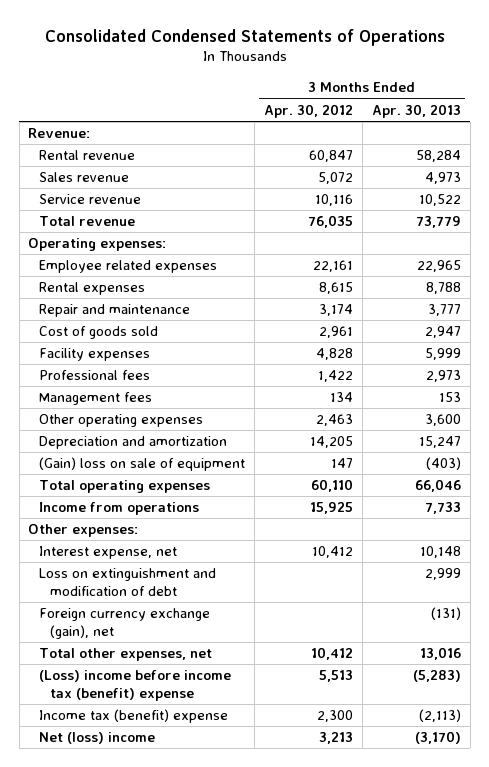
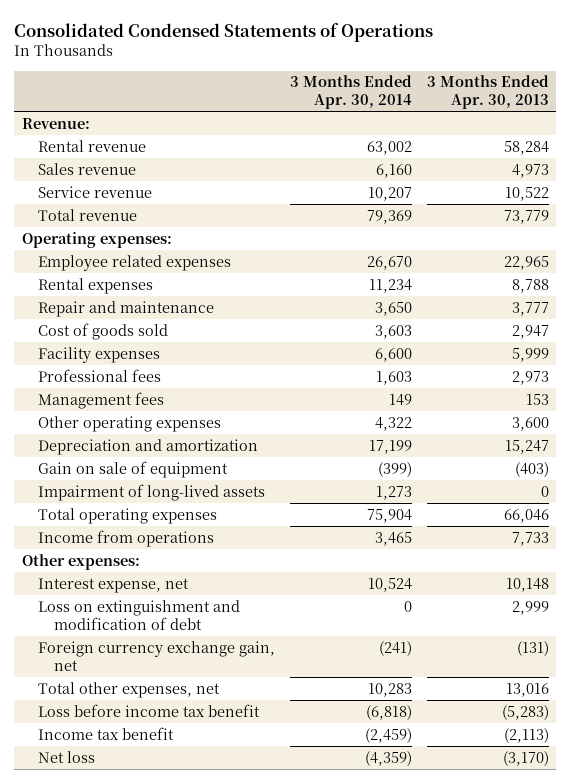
- | 3 Months Ended Apr. 30, 2012 | 3 Months Ended Apr. 30, 2013
+ | 3 Months Ended Apr. 30, 2014 | 3 Months Ended Apr. 30, 2013
- (Gain) loss on sale of equipment | 147 | (403)
+ Gain on sale of equipment | (399) | (403)
+ Impairment of long-lived assets | 1,273 | 0
- Foreign currency exchange (gain), net | | (131)
+ Foreign currency exchange gain, net | (241) | (131)
- (Loss) income before income tax (benefit) expense | 5,513 | (5,283)
- Income tax (benefit) expense | 2,300 | (2,113)
- Net (loss) income | 3,213 | (3,170)
+ Loss before income tax benefit | (6,818) | (5,283)
+ Income tax benefit | (2,459) | (2,113)
+ Net loss | (4,359) | (3,170)

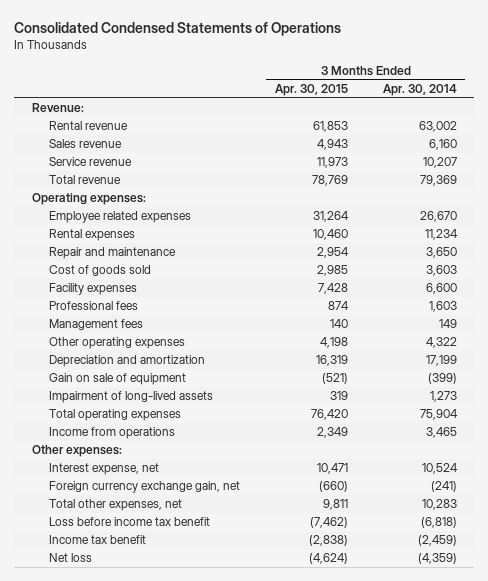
- | 3 Months Ended Apr. 30, 2014 | 3 Months Ended Apr. 30, 2013
+ | 3 Months Ended Apr. 30, 2015 | 3 Months Ended Apr. 30, 2014
- Loss on extinguishment and modification of debt | 0 | 2,999

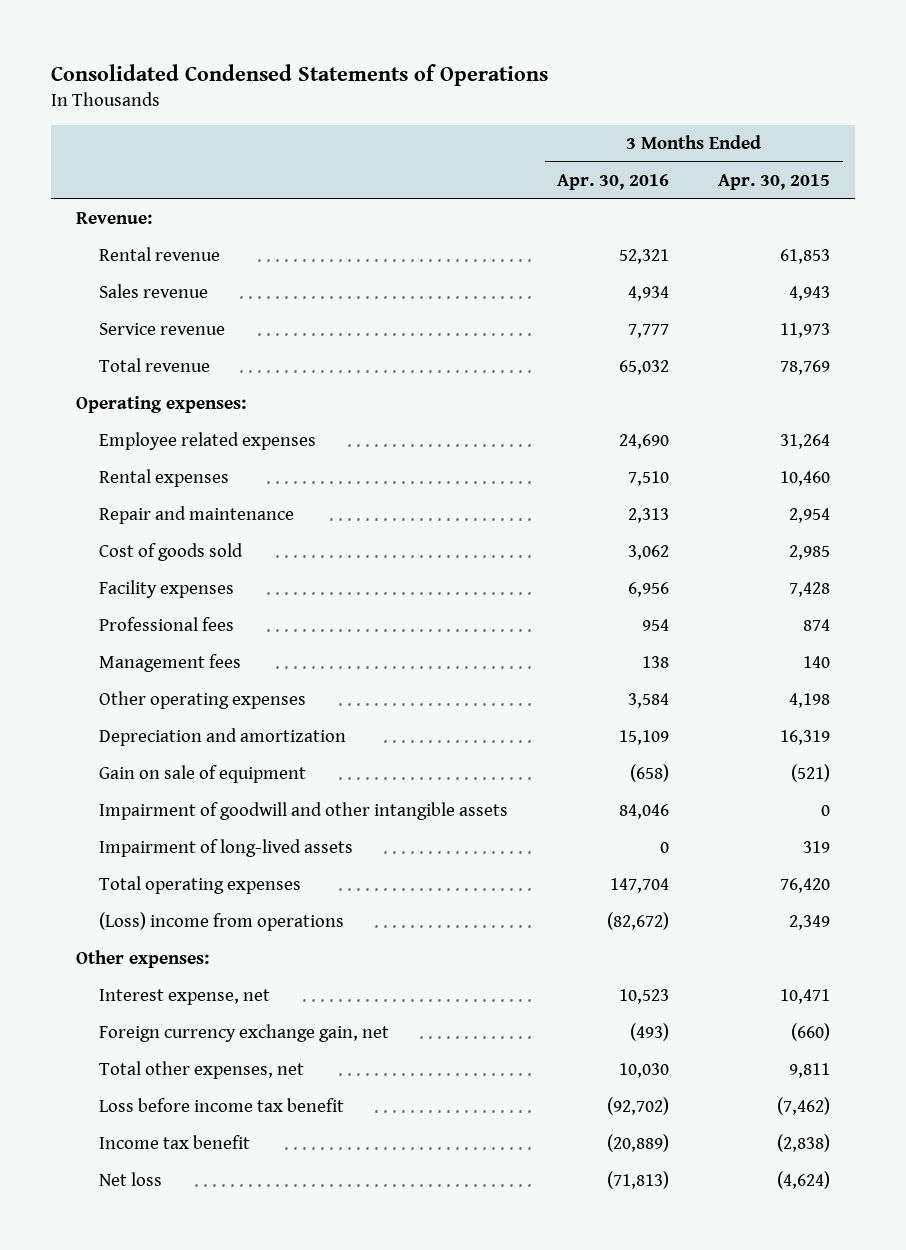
- | 3 Months Ended Apr. 30, 2015 | 3 Months Ended Apr. 30, 2014
+ | 3 Months Ended Apr. 30, 2016 | 3 Months Ended Apr. 30, 2015
+ Impairment of goodwill and other intangible assets | 84,046 | 0
- Income from operations | 2,349 | 3,465
+ (Loss) income from operations | (82,672) | 2,349

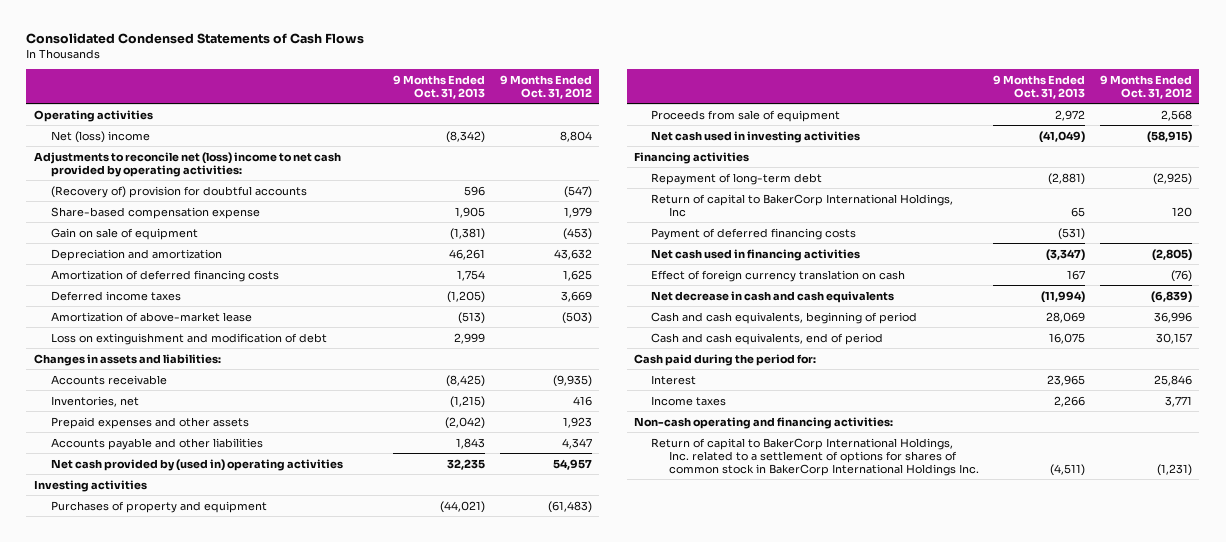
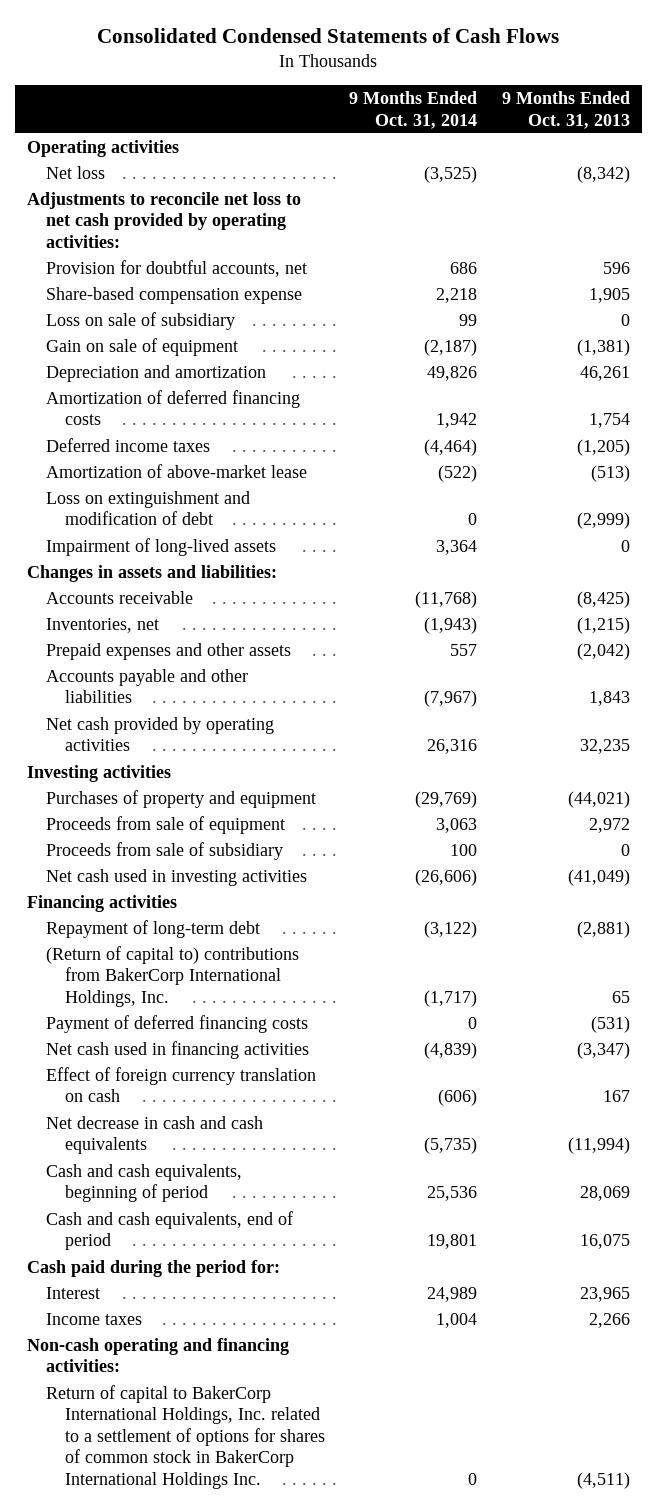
- | 9 Months Ended Oct. 31, 2013 | 9 Months Ended Oct. 31, 2012
+ | 9 Months Ended Oct. 31, 2014 | 9 Months Ended Oct. 31, 2013
- Net (loss) income | (8,342) | 8,804
- Adjustments to reconcile net (loss) income to net cash provided by operating activities:
- (Recovery of) provision for doubtful accounts | 596 | (547)
+ Net loss | (3,525) | (8,342)
+ Adjustments to reconcile net loss to net cash provided by operating activities:
+ Provision for doubtful accounts, net | 686 | 596
+ Loss on sale of subsidiary | 99 | 0
- Loss on extinguishment and modification of debt | 2,999 |
+ Loss on extinguishment and modification of debt | 0 | (2,999)
+ Impairment of long-lived assets | 3,364 | 0
- Net cash provided by (used in) operating activities | 32,235 | 54,957
+ Net cash provided by operating activities | 26,316 | 32,235
+ Proceeds from sale of subsidiary | 100 | 0
- Return of capital to BakerCorp International Holdings, Inc | 65 | 120
+ (Return of capital to) contributions from BakerCorp International Holdings, Inc. | (1,717) | 65

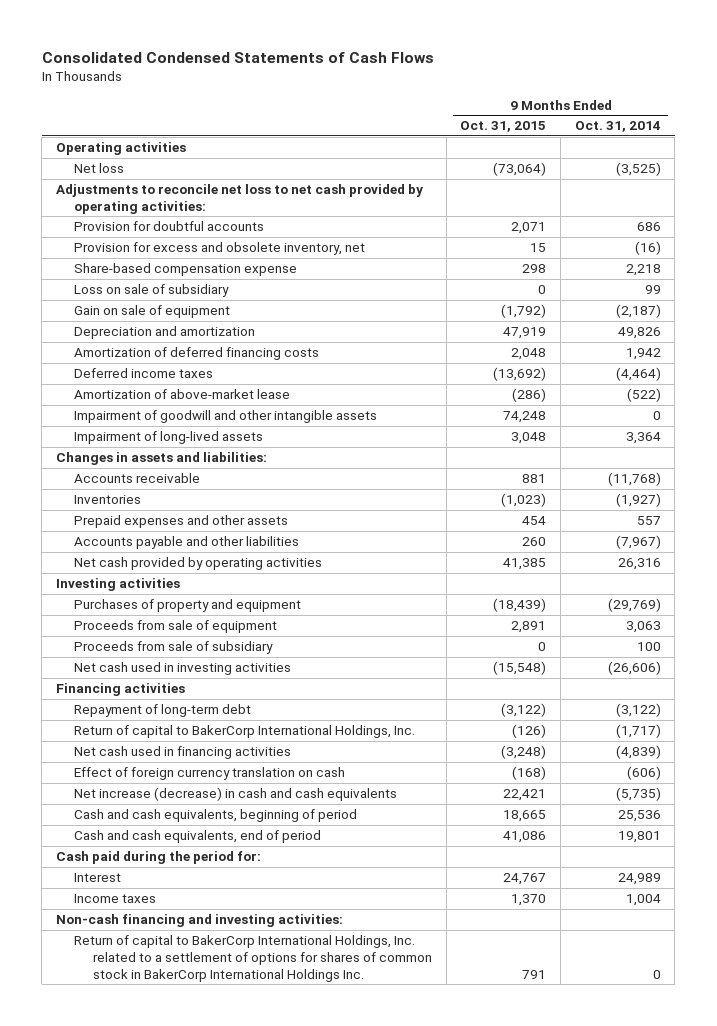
- | 9 Months Ended Oct. 31, 2014 | 9 Months Ended Oct. 31, 2013
+ | 9 Months Ended Oct. 31, 2015 | 9 Months Ended Oct. 31, 2014
- Provision for doubtful accounts, net | 686 | 596
+ Provision for doubtful accounts | 2,071 | 686
+ Provision for excess and obsolete inventory, net | 15 | (16)
- Loss on extinguishment and modification of debt | 0 | (2,999)
+ Impairment of goodwill and other intangible assets | 74,248 | 0
- Inventories, net | (1,943) | (1,215)
+ Inventories | (1,023) | (1,927)
- (Return of capital to) contributions from BakerCorp International Holdings, Inc. | (1,717) | 65
- Payment of deferred financing costs | 0 | (531)
+ Return of capital to BakerCorp International Holdings, Inc. | (126) | (1,717)
- Net decrease in cash and cash equivalents | (5,735) | (11,994)
+ Net increase (decrease) in cash and cash equivalents | 22,421 | (5,735)
- Non-cash operating and financing activities:
+ Non-cash financing and investing activities:

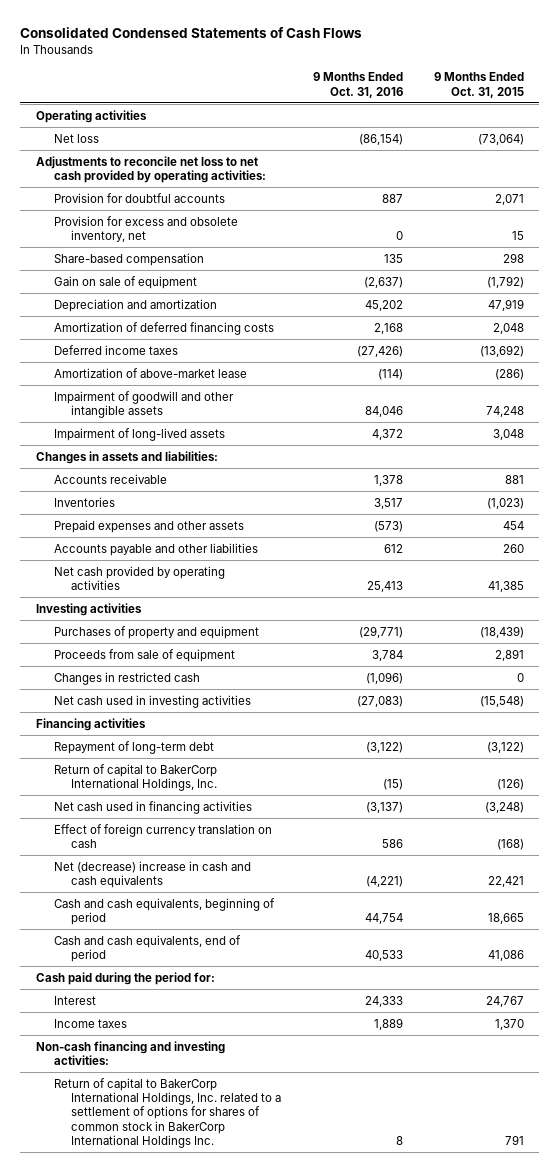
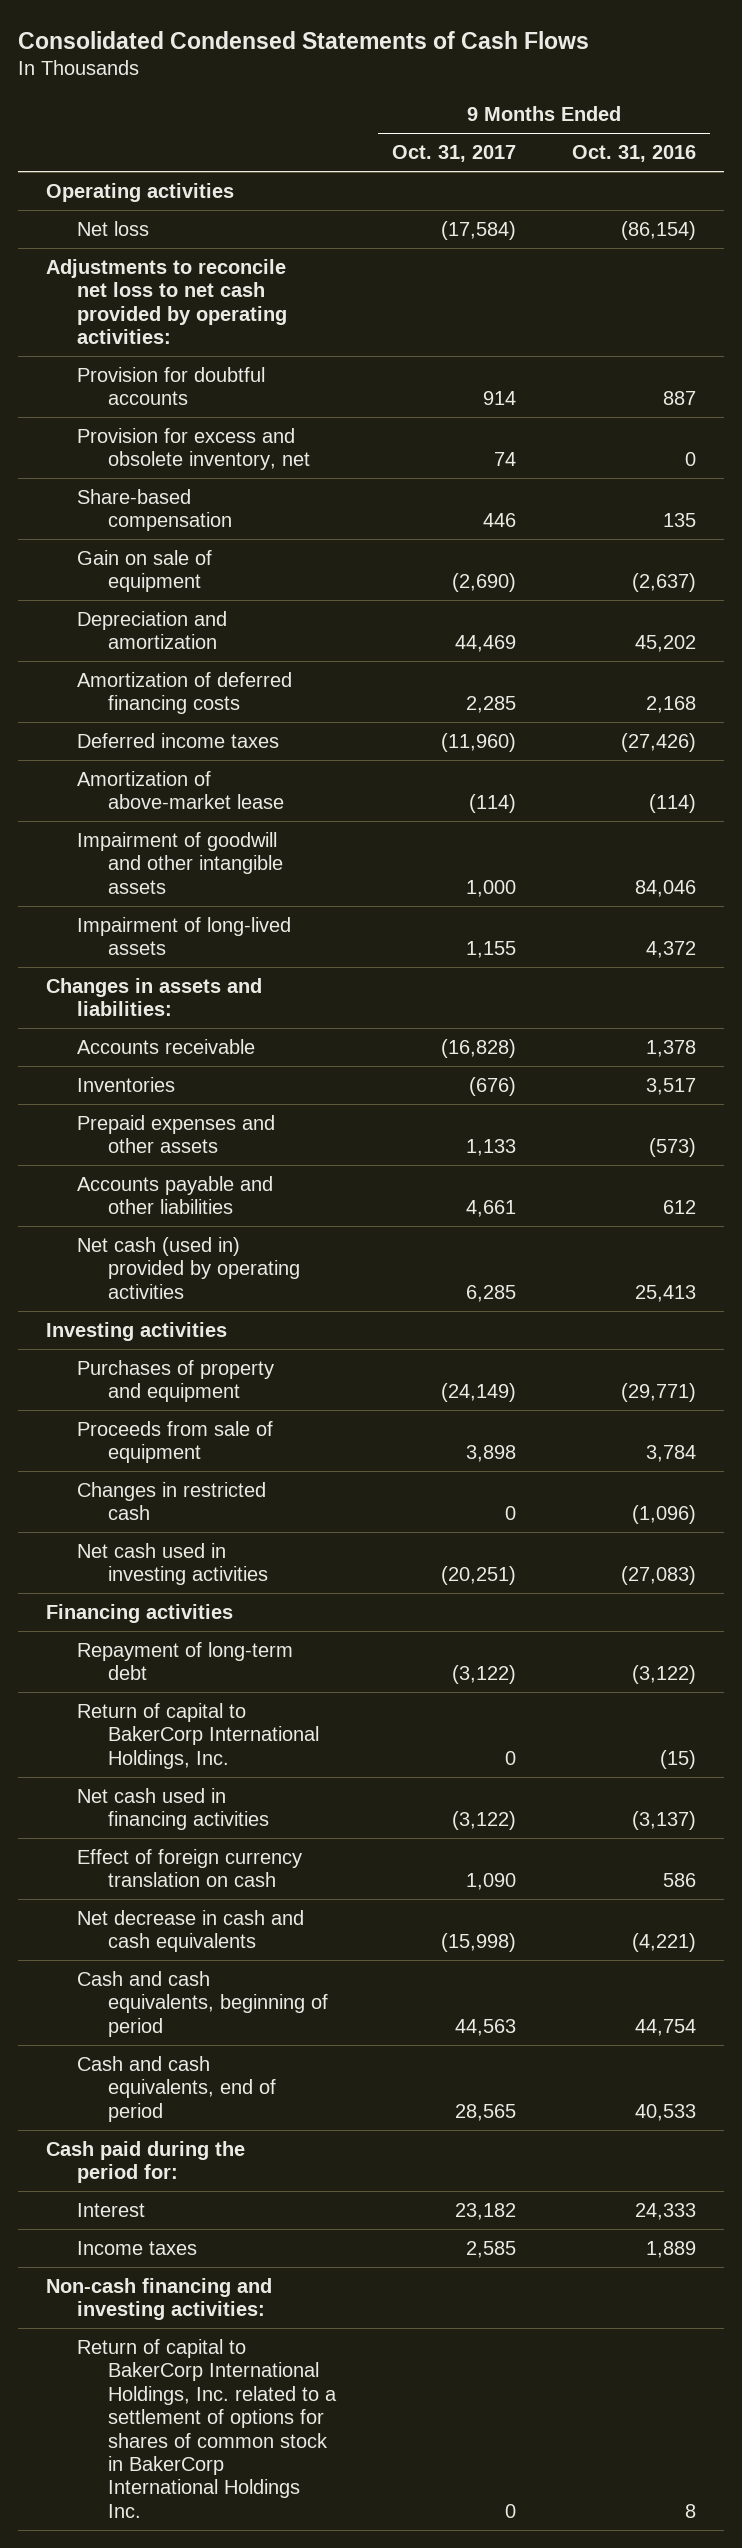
- | 9 Months Ended Oct. 31, 2016 | 9 Months Ended Oct. 31, 2015
+ | 9 Months Ended Oct. 31, 2017 | 9 Months Ended Oct. 31, 2016
- Net cash provided by operating activities | 25,413 | 41,385
+ Net cash (used in) provided by operating activities | 6,285 | 25,413
- Net (decrease) increase in cash and cash equivalents | (4,221) | 22,421
+ Net decrease in cash and cash equivalents | (15,998) | (4,221)

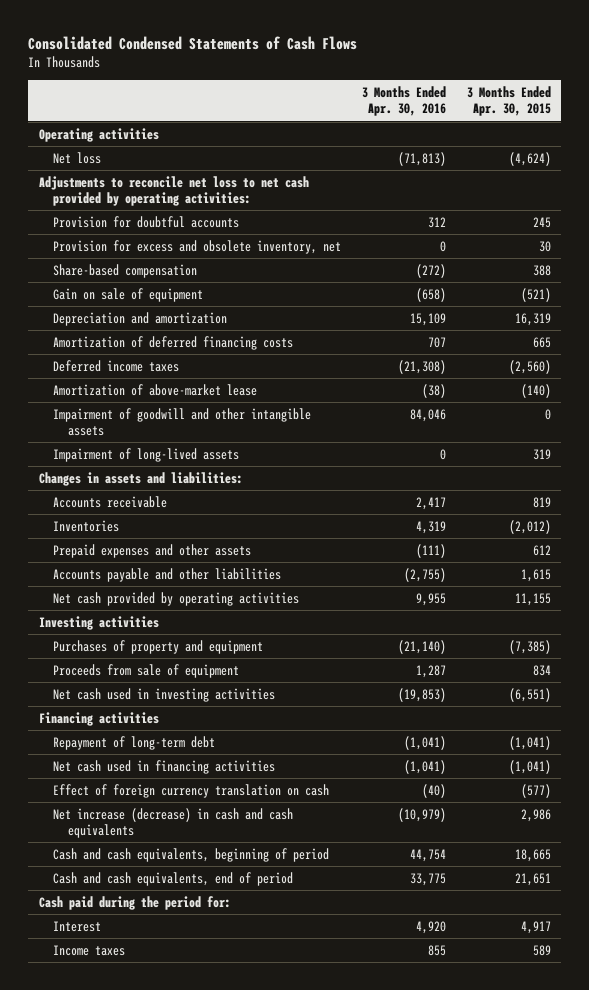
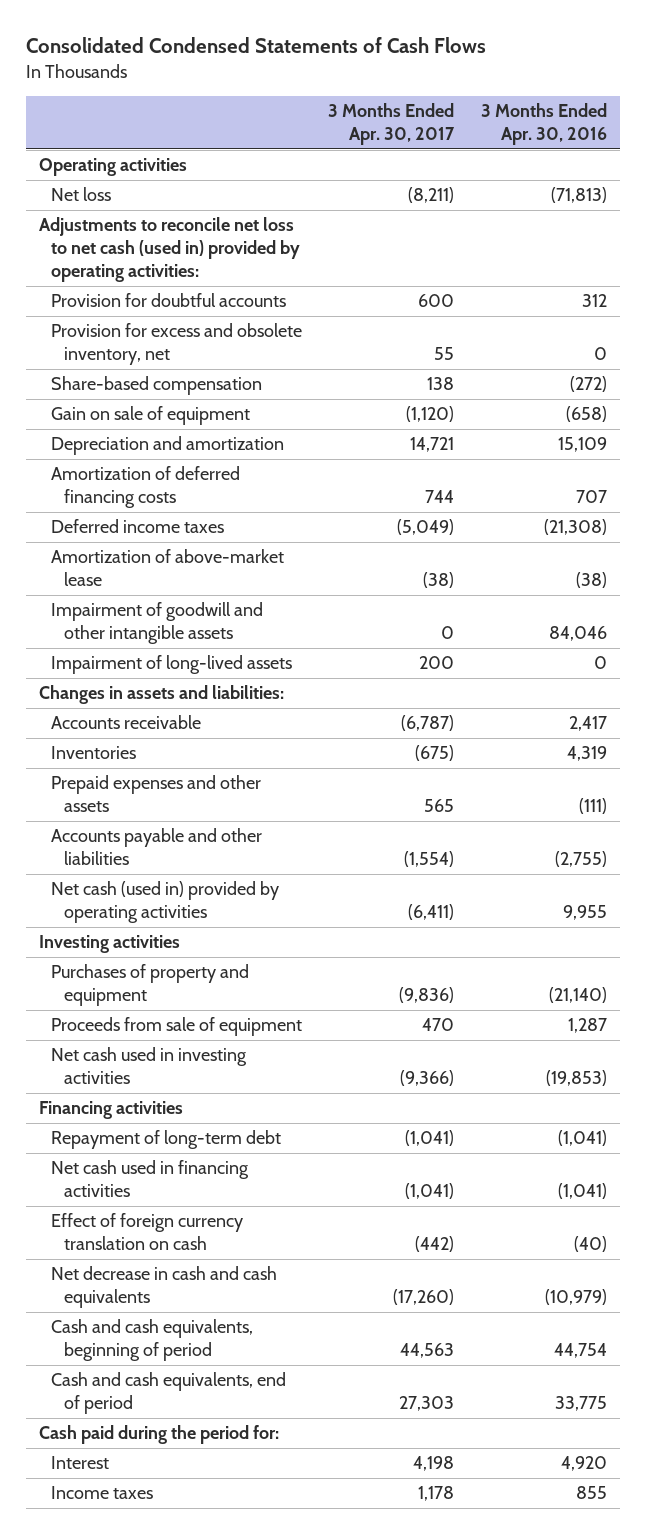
- | 3 Months Ended Apr. 30, 2016 | 3 Months Ended Apr. 30, 2015
+ | 3 Months Ended Apr. 30, 2017 | 3 Months Ended Apr. 30, 2016
- Adjustments to reconcile net loss to net cash provided by operating activities:
+ Adjustments to reconcile net loss to net cash (used in) provided by operating activities:
- Net cash provided by operating activities | 9,955 | 11,155
+ Net cash (used in) provided by operating activities | (6,411) | 9,955
- Net increase (decrease) in cash and cash equivalents | (10,979) | 2,986
+ Net decrease in cash and cash equivalents | (17,260) | (10,979)

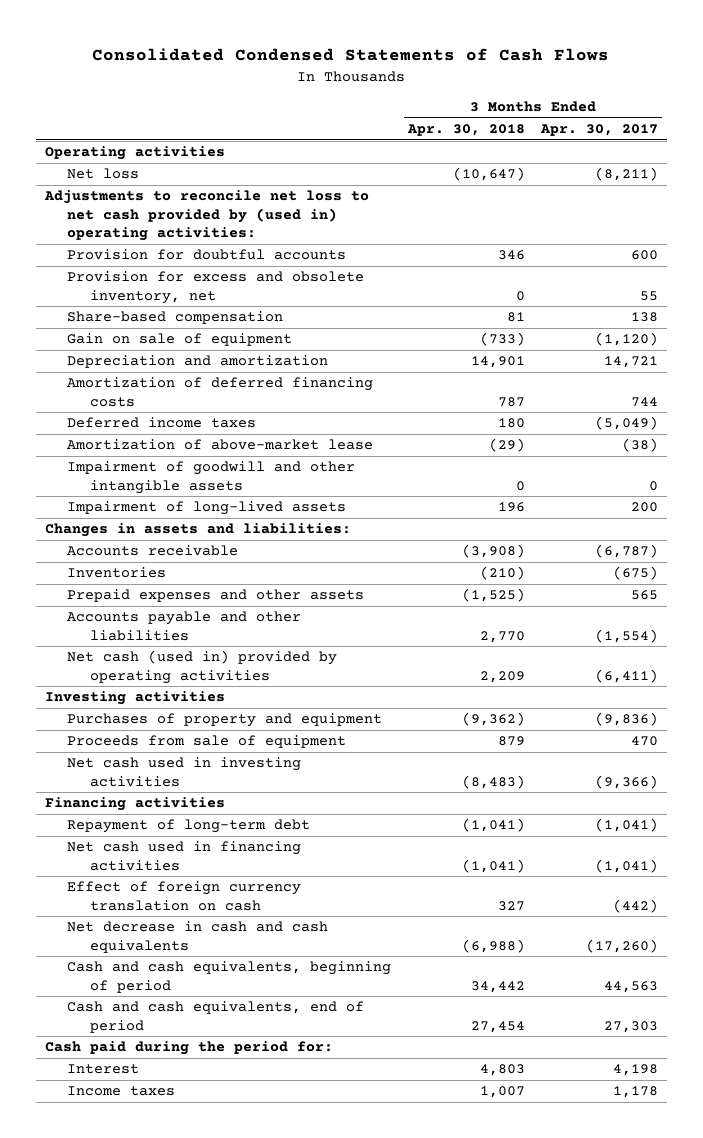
- | 3 Months Ended Apr. 30, 2017 | 3 Months Ended Apr. 30, 2016
+ | 3 Months Ended Apr. 30, 2018 | 3 Months Ended Apr. 30, 2017
- Adjustments to reconcile net loss to net cash (used in) provided by operating activities:
+ Adjustments to reconcile net loss to net cash provided by (used in) operating activities:

